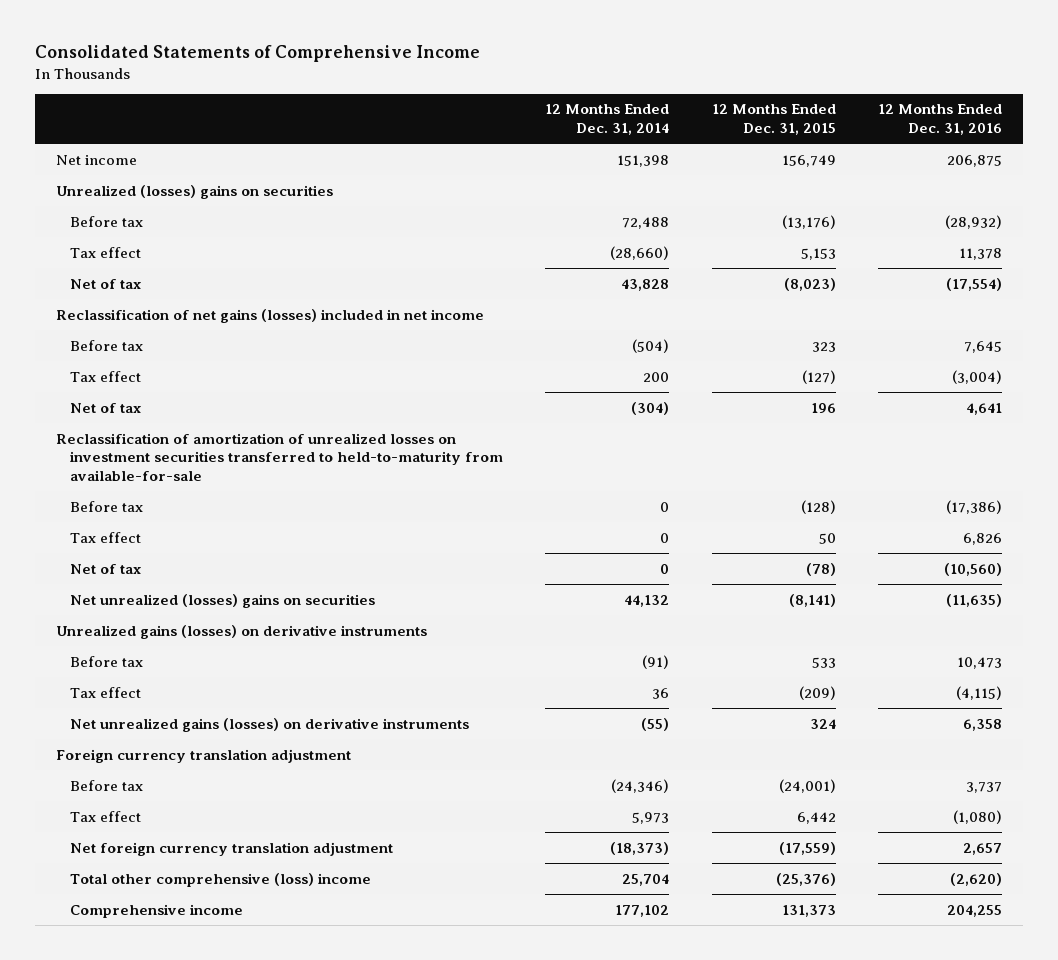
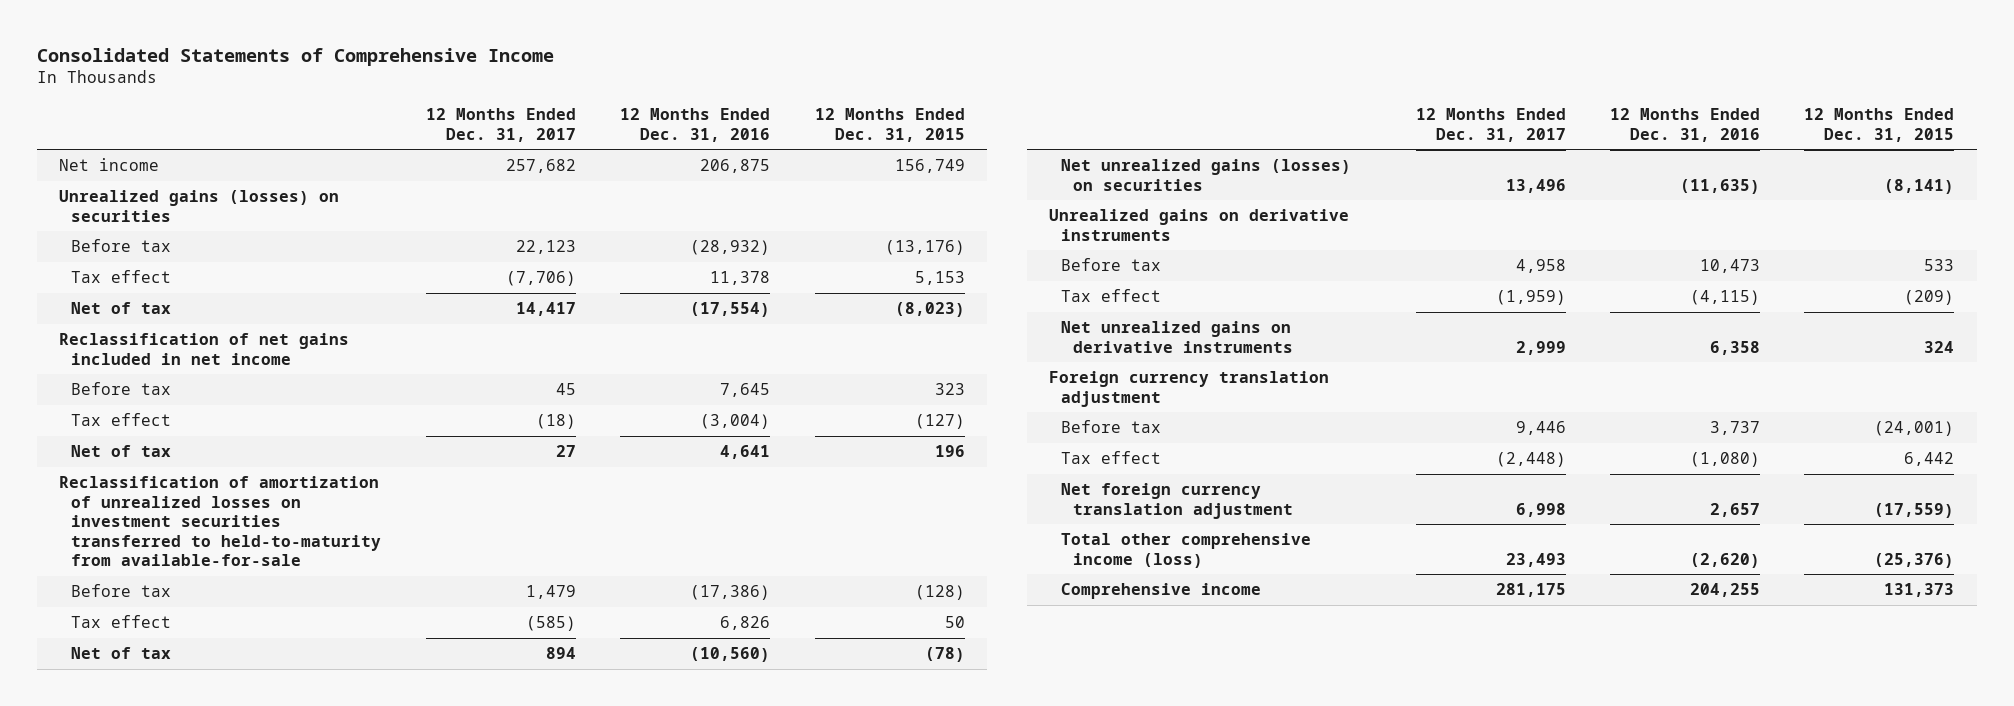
- | 12 Months Ended Dec. 31, 2014 | 12 Months Ended Dec. 31, 2015 | 12 Months Ended Dec. 31, 2016
+ | 12 Months Ended Dec. 31, 2017 | 12 Months Ended Dec. 31, 2016 | 12 Months Ended Dec. 31, 2015
- Unrealized (losses) gains on securities
+ Unrealized gains (losses) on securities
- Reclassification of net gains (losses) included in net income
+ Reclassification of net gains included in net income
- Net unrealized (losses) gains on securities | 44,132 | (8,141) | (11,635)
- Unrealized gains (losses) on derivative instruments
+ Net unrealized gains (losses) on securities | 13,496 | (11,635) | (8,141)
+ Unrealized gains on derivative instruments
- Net unrealized gains (losses) on derivative instruments | (55) | 324 | 6,358
+ Net unrealized gains on derivative instruments | 2,999 | 6,358 | 324
- Total other comprehensive (loss) income | 25,704 | (25,376) | (2,620)
+ Total other comprehensive income (loss) | 23,493 | (2,620) | (25,376)

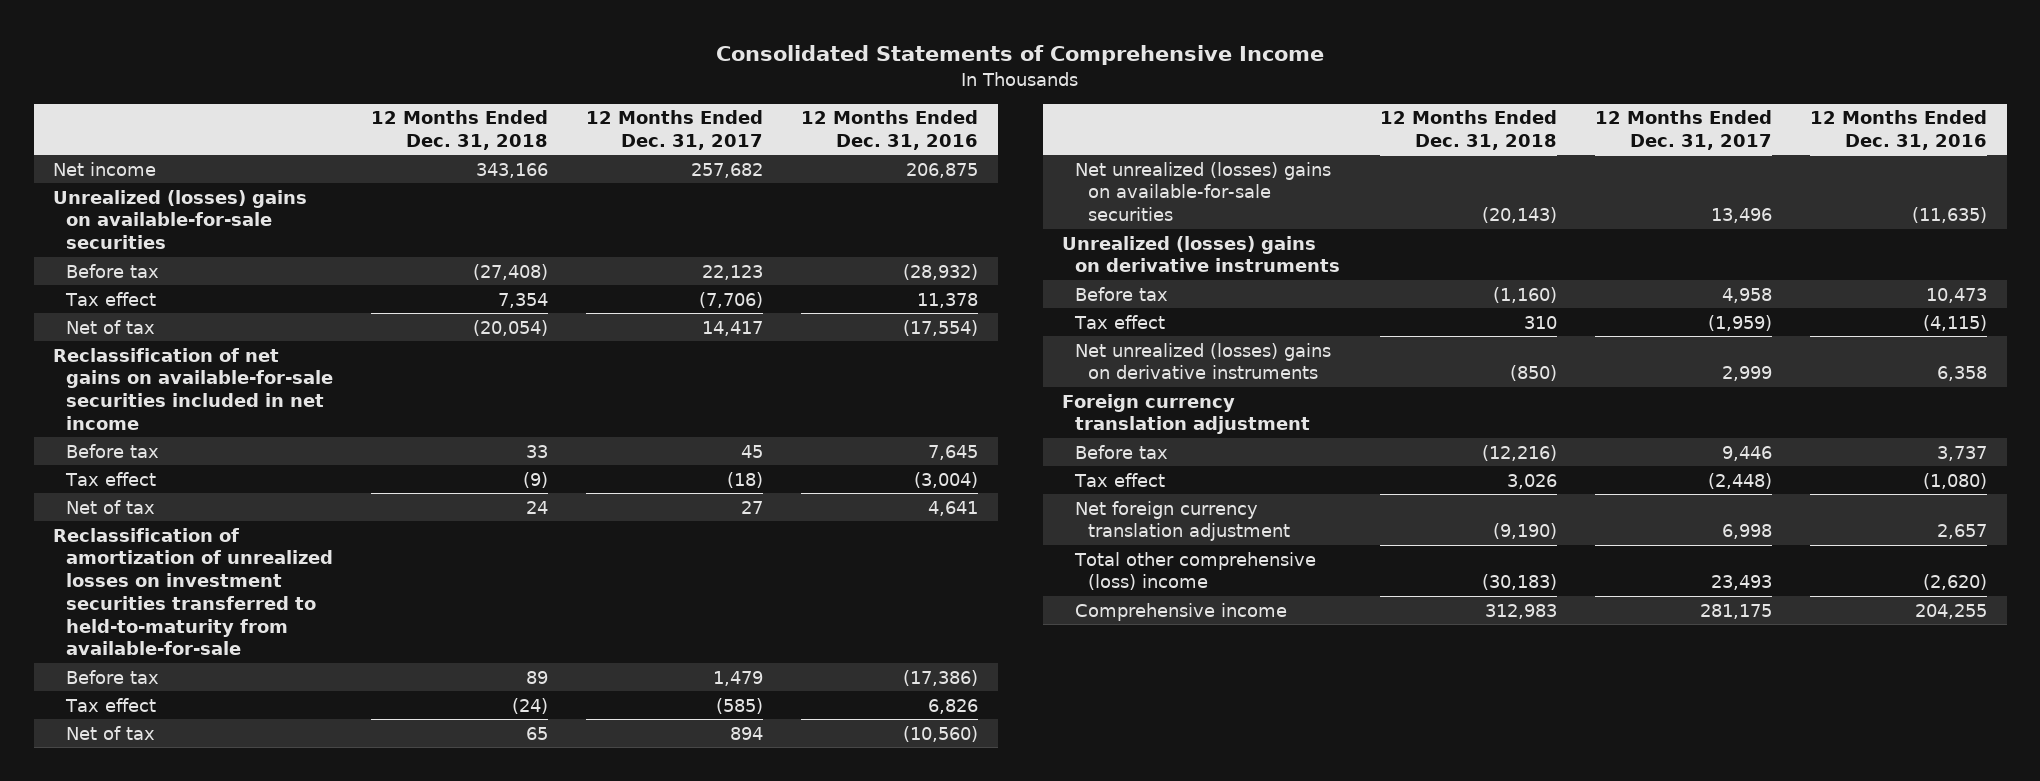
- | 12 Months Ended Dec. 31, 2017 | 12 Months Ended Dec. 31, 2016 | 12 Months Ended Dec. 31, 2015
+ | 12 Months Ended Dec. 31, 2018 | 12 Months Ended Dec. 31, 2017 | 12 Months Ended Dec. 31, 2016
- Unrealized gains (losses) on securities
+ Unrealized (losses) gains on available-for-sale securities
- Reclassification of net gains included in net income
+ Reclassification of net gains on available-for-sale securities included in net income
- Net unrealized gains (losses) on securities | 13,496 | (11,635) | (8,141)
- Unrealized gains on derivative instruments
+ Net unrealized (losses) gains on available-for-sale securities | (20,143) | 13,496 | (11,635)
+ Unrealized (losses) gains on derivative instruments
- Net unrealized gains on derivative instruments | 2,999 | 6,358 | 324
+ Net unrealized (losses) gains on derivative instruments | (850) | 2,999 | 6,358
- Total other comprehensive income (loss) | 23,493 | (2,620) | (25,376)
+ Total other comprehensive (loss) income | (30,183) | 23,493 | (2,620)

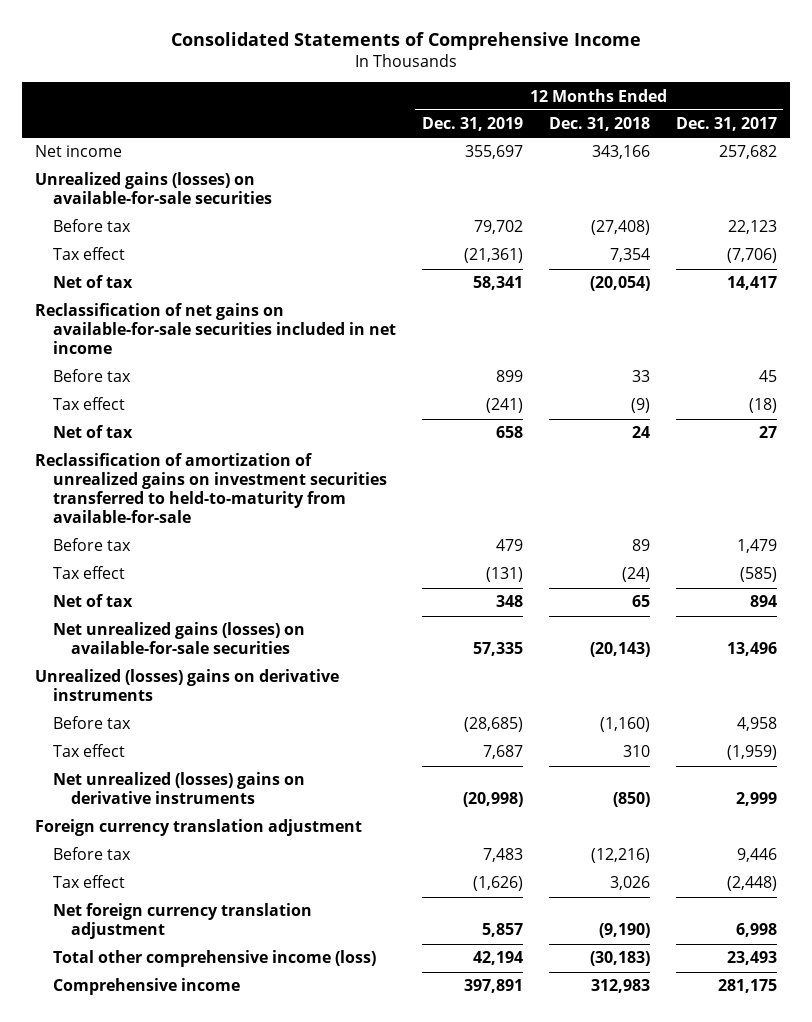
- | 12 Months Ended Dec. 31, 2018 | 12 Months Ended Dec. 31, 2017 | 12 Months Ended Dec. 31, 2016
+ | 12 Months Ended Dec. 31, 2019 | 12 Months Ended Dec. 31, 2018 | 12 Months Ended Dec. 31, 2017
- Unrealized (losses) gains on available-for-sale securities
+ Unrealized gains (losses) on available-for-sale securities
- Reclassification of amortization of unrealized losses on investment securities transferred to held-to-maturity from available-for-sale
+ Reclassification of amortization of unrealized gains on investment securities transferred to held-to-maturity from available-for-sale
- Net unrealized (losses) gains on available-for-sale securities | (20,143) | 13,496 | (11,635)
+ Net unrealized gains (losses) on available-for-sale securities | 57,335 | (20,143) | 13,496
- Total other comprehensive (loss) income | (30,183) | 23,493 | (2,620)
+ Total other comprehensive income (loss) | 42,194 | (30,183) | 23,493

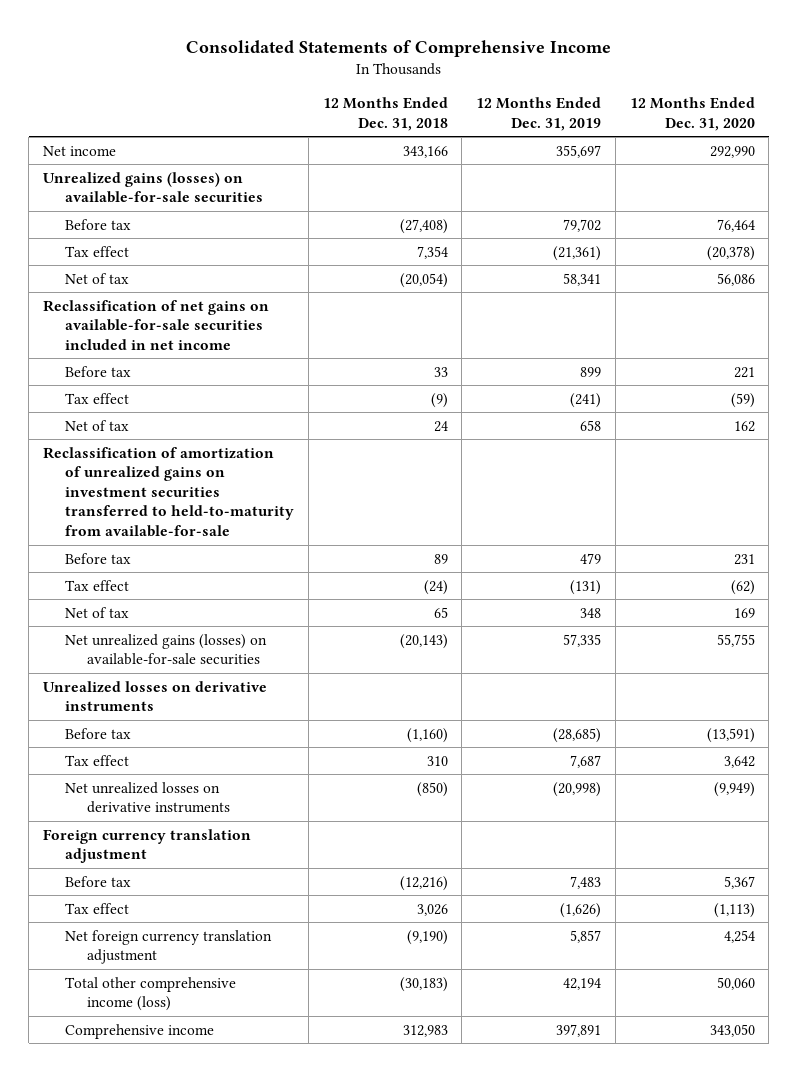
- | 12 Months Ended Dec. 31, 2019 | 12 Months Ended Dec. 31, 2018 | 12 Months Ended Dec. 31, 2017
+ | 12 Months Ended Dec. 31, 2018 | 12 Months Ended Dec. 31, 2019 | 12 Months Ended Dec. 31, 2020
- Unrealized (losses) gains on derivative instruments
+ Unrealized losses on derivative instruments
- Net unrealized (losses) gains on derivative instruments | (20,998) | (850) | 2,999
+ Net unrealized losses on derivative instruments | (850) | (20,998) | (9,949)

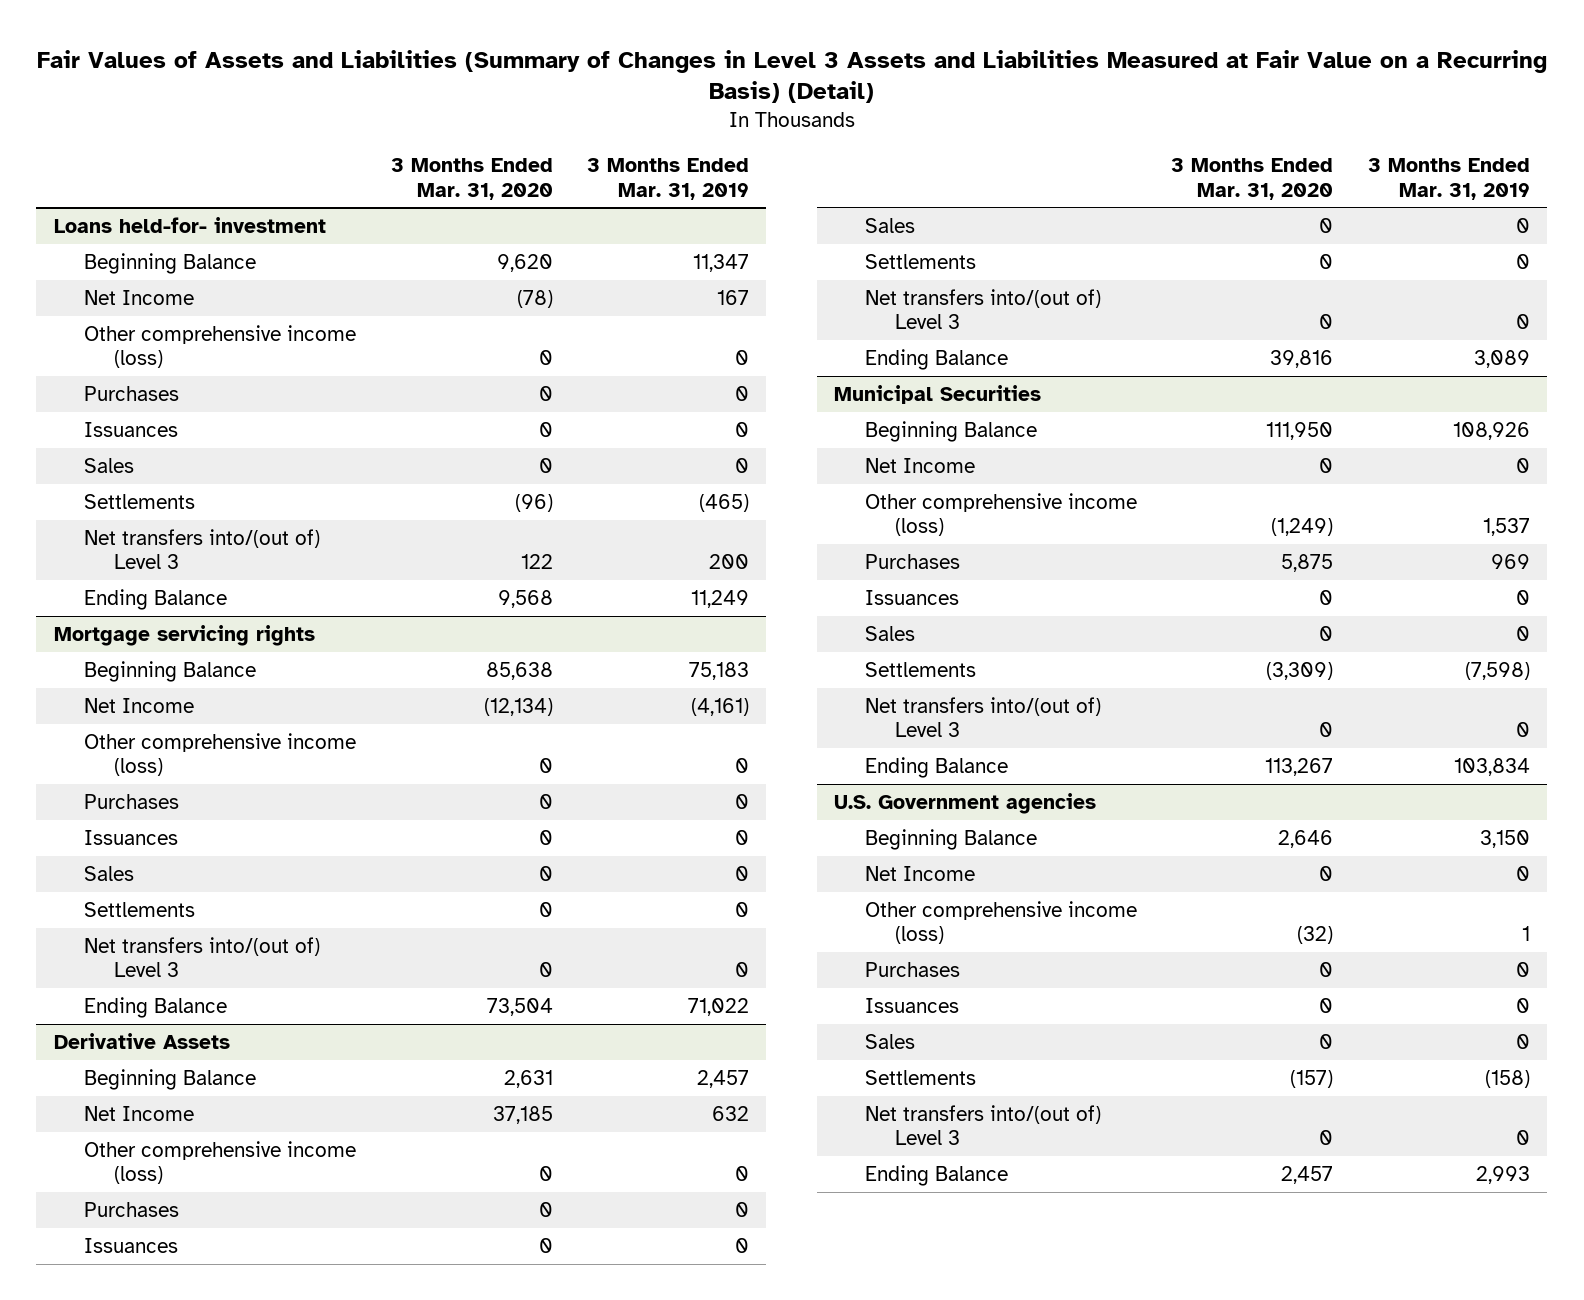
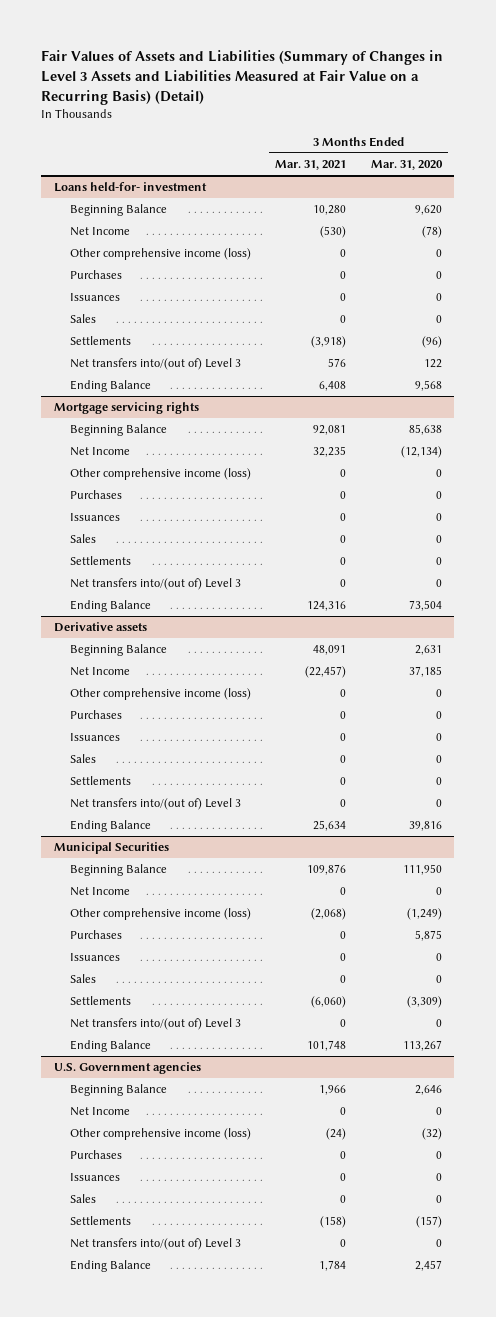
- | 3 Months Ended Mar. 31, 2020 | 3 Months Ended Mar. 31, 2019
+ | 3 Months Ended Mar. 31, 2021 | 3 Months Ended Mar. 31, 2020
- Derivative Assets
+ Derivative assets

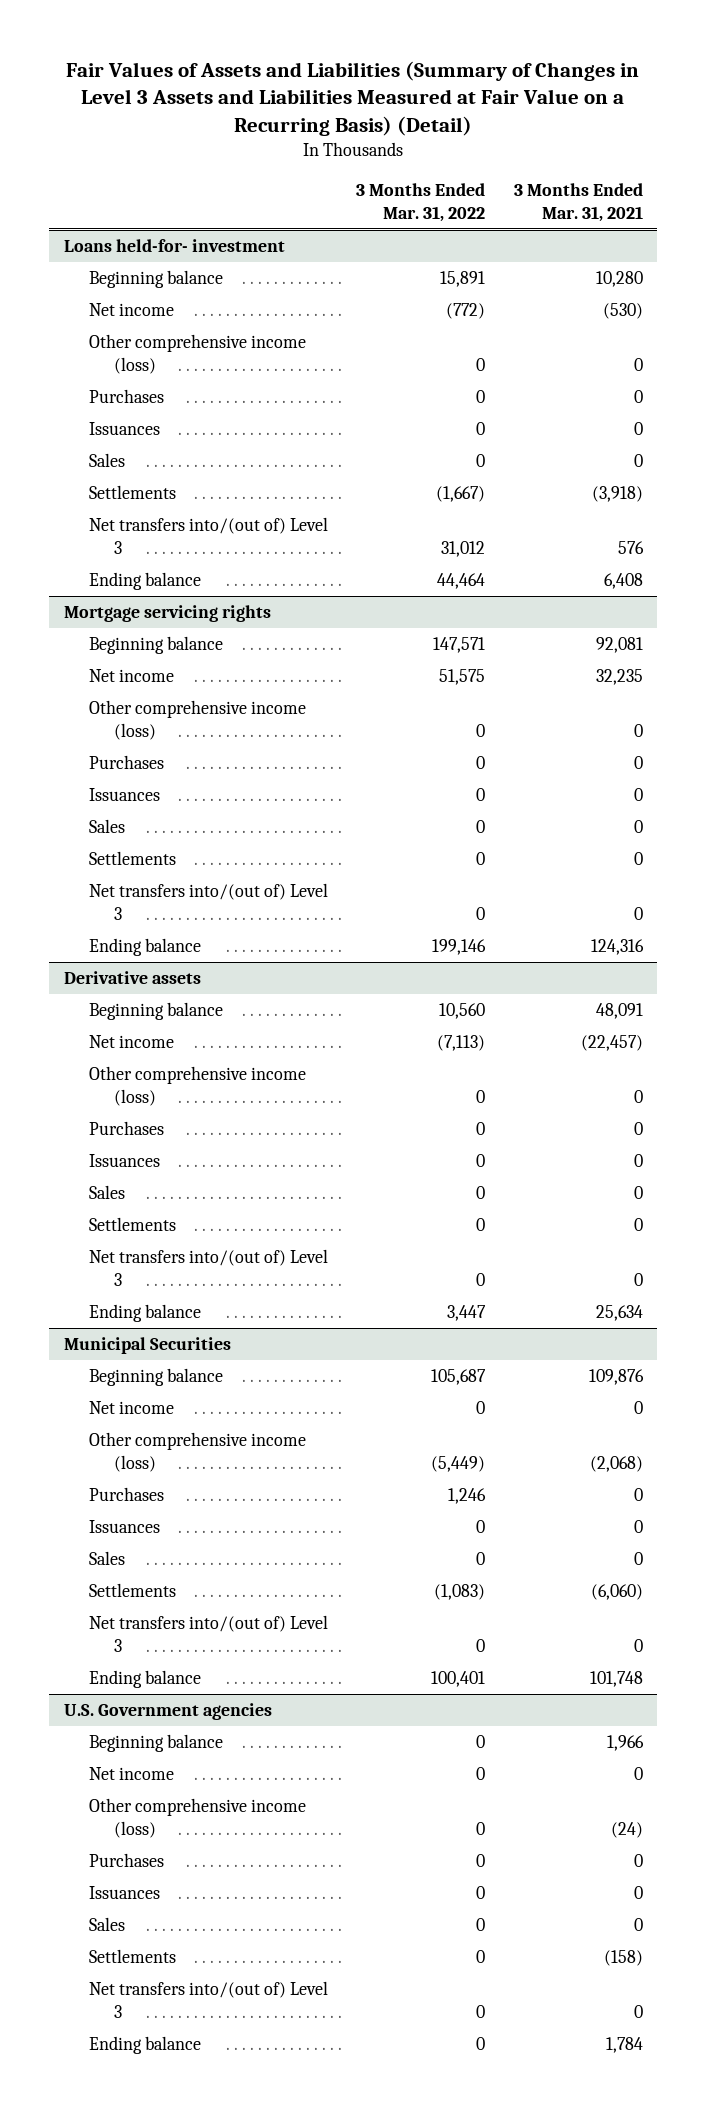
- | 3 Months Ended Mar. 31, 2021 | 3 Months Ended Mar. 31, 2020
+ | 3 Months Ended Mar. 31, 2022 | 3 Months Ended Mar. 31, 2021
@ Loans held-for- investment
- Beginning Balance | 10,280 | 9,620
- Net Income | (530) | (78)
+ Beginning balance | 15,891 | 10,280
+ Net income | (772) | (530)
- Ending Balance | 6,408 | 9,568
+ Ending balance | 44,464 | 6,408
@ Mortgage servicing rights
- Beginning Balance | 92,081 | 85,638
- Net Income | 32,235 | (12,134)
+ Beginning balance | 147,571 | 92,081
+ Net income | 51,575 | 32,235
- Ending Balance | 124,316 | 73,504
+ Ending balance | 199,146 | 124,316
@ Derivative assets
- Beginning Balance | 48,091 | 2,631
- Net Income | (22,457) | 37,185
+ Beginning balance | 10,560 | 48,091
+ Net income | (7,113) | (22,457)
- Ending Balance | 25,634 | 39,816
+ Ending balance | 3,447 | 25,634
@ Municipal Securities
- Beginning Balance | 109,876 | 111,950
- Net Income | 0 | 0
+ Beginning balance | 105,687 | 109,876
+ Net income | 0 | 0
- Ending Balance | 101,748 | 113,267
+ Ending balance | 100,401 | 101,748
@ U.S. Government agencies
- Beginning Balance | 1,966 | 2,646
- Net Income | 0 | 0
+ Beginning balance | 0 | 1,966
+ Net income | 0 | 0
- Ending Balance | 1,784 | 2,457
+ Ending balance | 0 | 1,784

